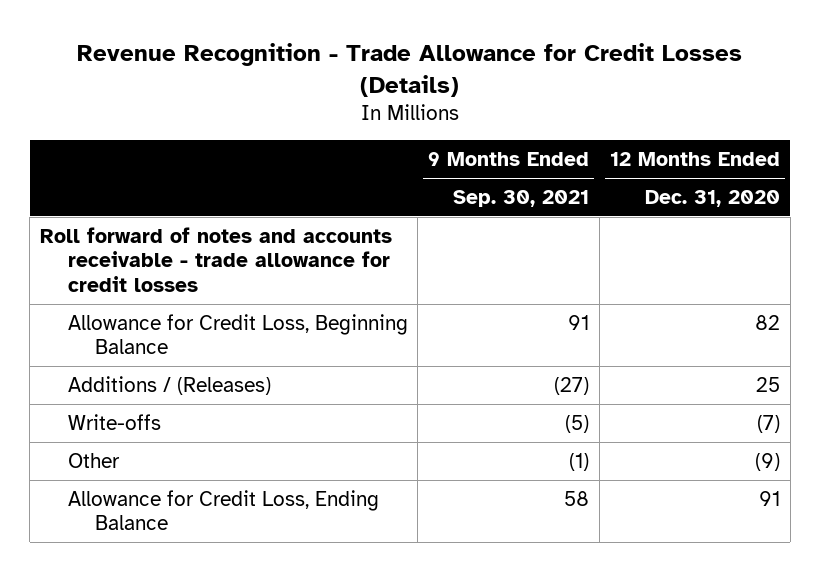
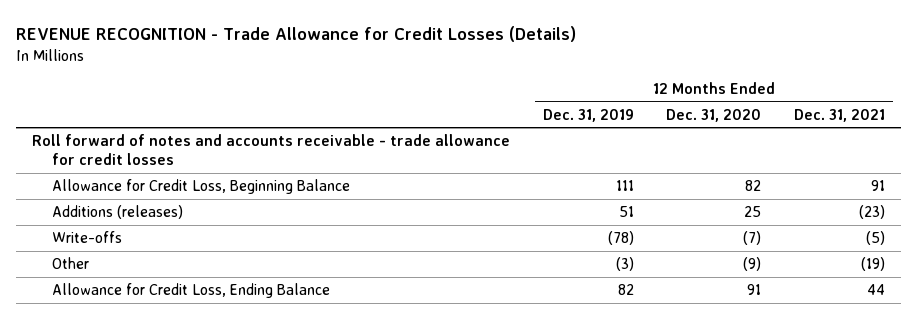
- Revenue Recognition - Trade Allowance for Credit Losses (Details)
+ REVENUE RECOGNITION - Trade Allowance for Credit Losses (Details)
- | 9 Months Ended Sep. 30, 2021 | 12 Months Ended Dec. 31, 2020
+ | 12 Months Ended Dec. 31, 2019 | 12 Months Ended Dec. 31, 2020 | 12 Months Ended Dec. 31, 2021
- Additions / (Releases) | (27) | 25
+ Additions (releases) | 51 | 25 | (23)

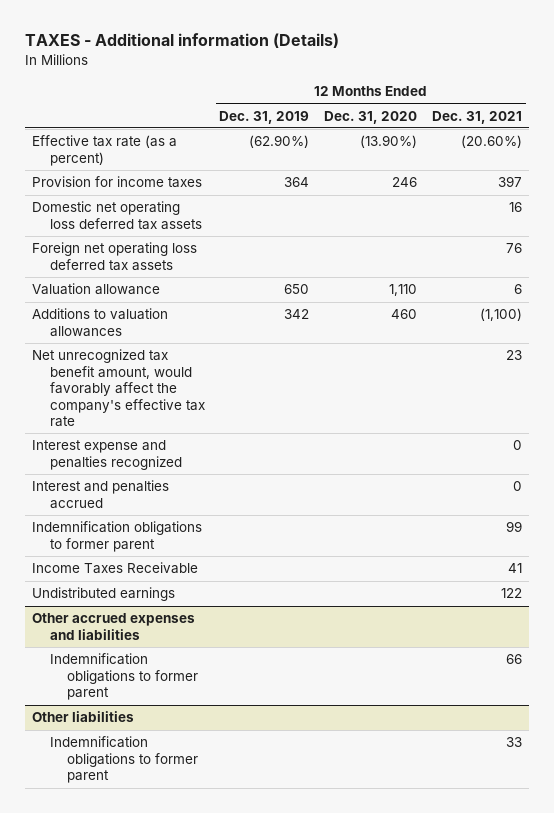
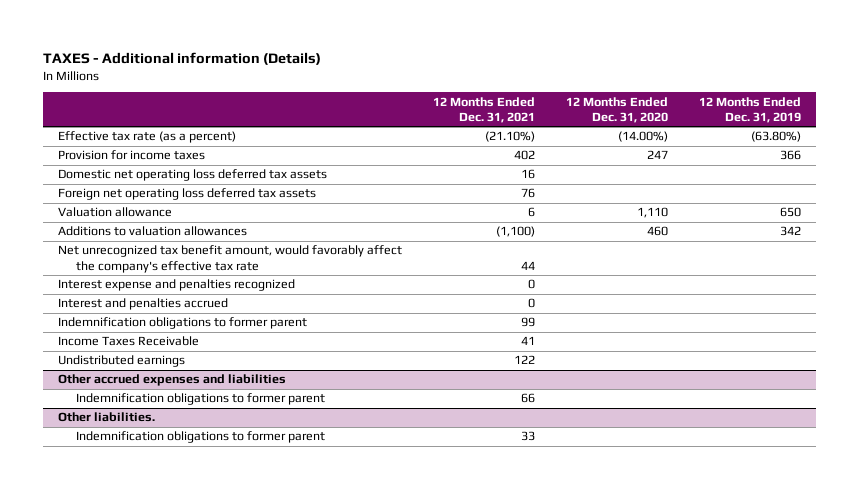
- | 12 Months Ended Dec. 31, 2019 | 12 Months Ended Dec. 31, 2020 | 12 Months Ended Dec. 31, 2021
+ | 12 Months Ended Dec. 31, 2021 | 12 Months Ended Dec. 31, 2020 | 12 Months Ended Dec. 31, 2019
- Effective tax rate (as a percent) | (62.90%) | (13.90%) | (20.60%)
- Provision for income taxes | 364 | 246 | 397
+ Effective tax rate (as a percent) | (21.10%) | (14.00%) | (63.80%)
+ Provision for income taxes | 402 | 247 | 366
- Net unrecognized tax benefit amount, would favorably affect the company's effective tax rate | | | 23
+ Net unrecognized tax benefit amount, would favorably affect the company's effective tax rate | 44 | |
- Other liabilities
+ Other liabilities.

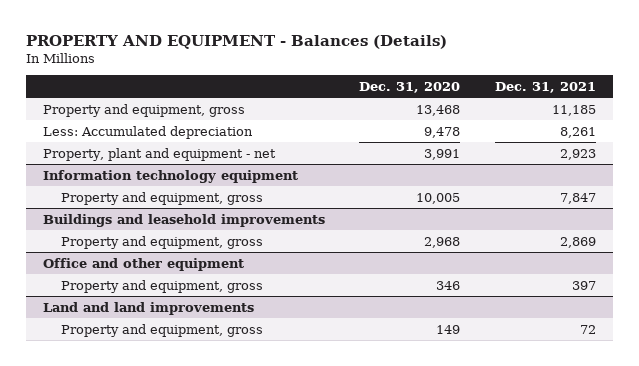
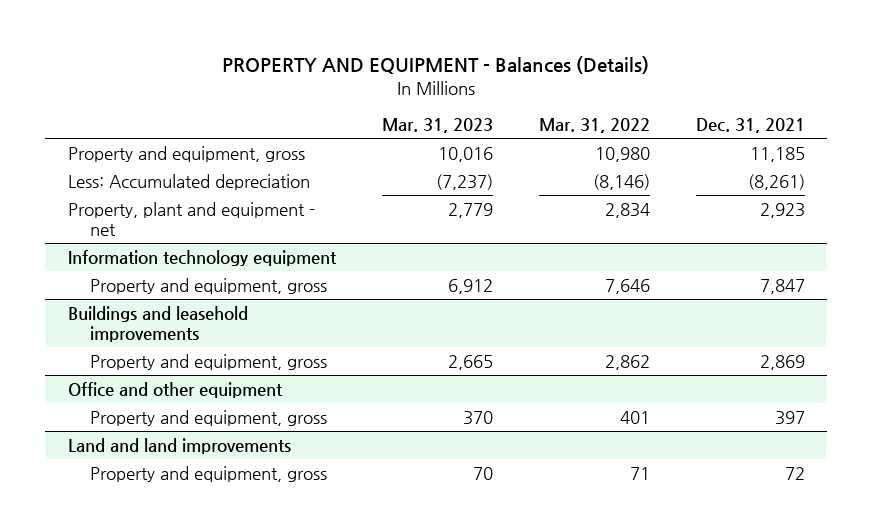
- | Dec. 31, 2020 | Dec. 31, 2021
+ | Mar. 31, 2023 | Mar. 31, 2022 | Dec. 31, 2021
- Less: Accumulated depreciation | 9,478 | 8,261
+ Less: Accumulated depreciation | (7,237) | (8,146) | (8,261)

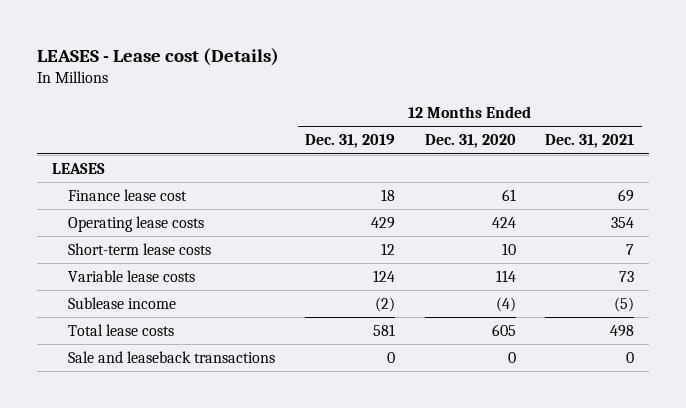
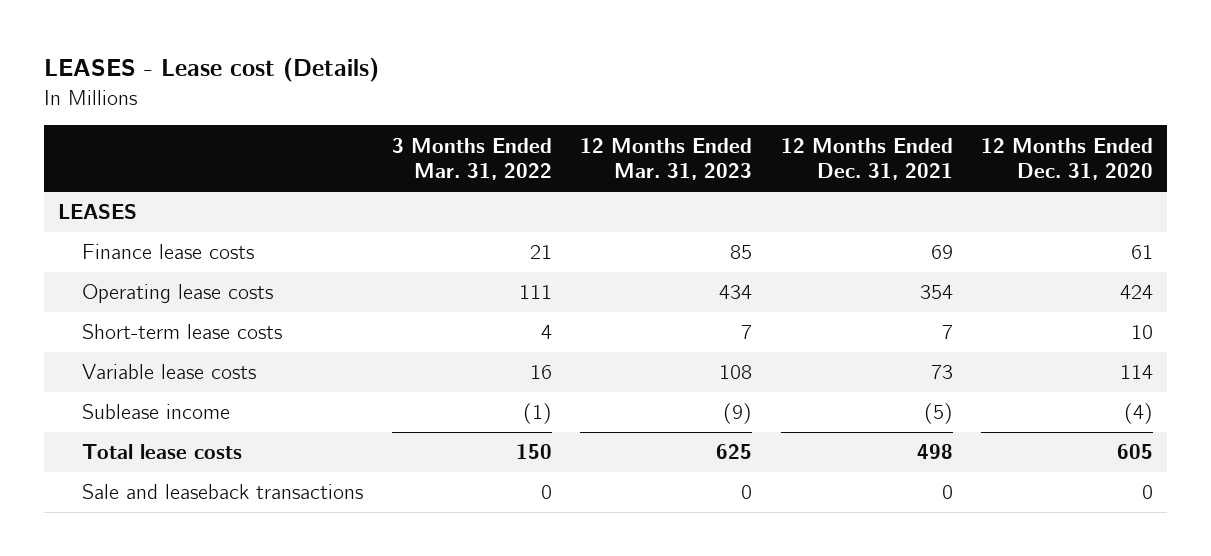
- | 12 Months Ended Dec. 31, 2019 | 12 Months Ended Dec. 31, 2020 | 12 Months Ended Dec. 31, 2021
+ | 3 Months Ended Mar. 31, 2022 | 12 Months Ended Mar. 31, 2023 | 12 Months Ended Dec. 31, 2021 | 12 Months Ended Dec. 31, 2020
- Finance lease cost | 18 | 61 | 69
+ Finance lease costs | 21 | 85 | 69 | 61

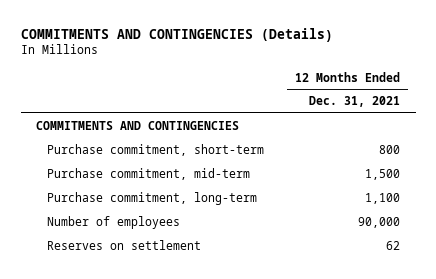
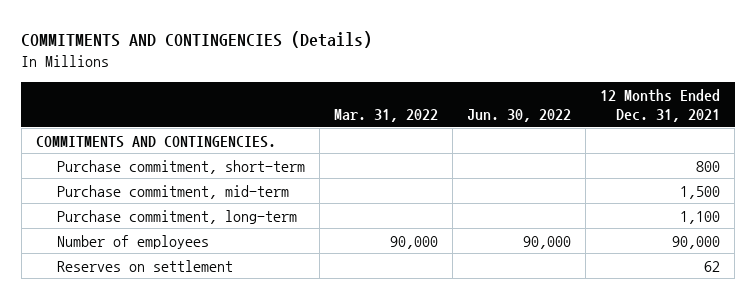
- | 12 Months Ended Dec. 31, 2021
+ | Mar. 31, 2022 | Jun. 30, 2022 | 12 Months Ended Dec. 31, 2021
- COMMITMENTS AND CONTINGENCIES
+ COMMITMENTS AND CONTINGENCIES.

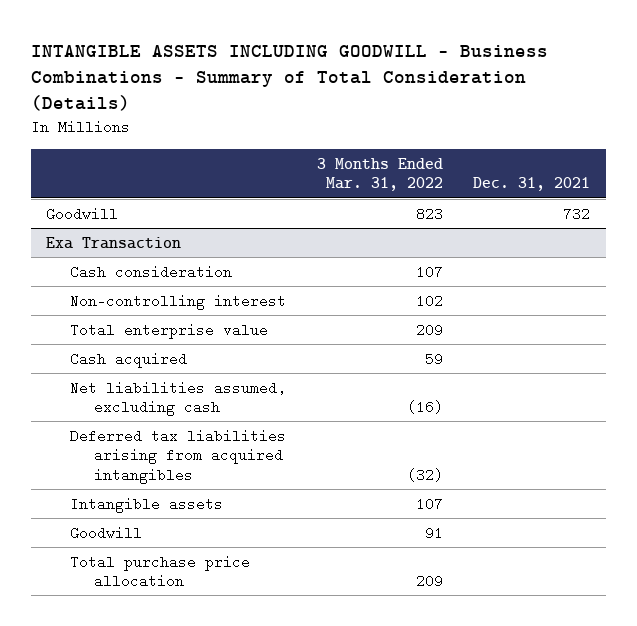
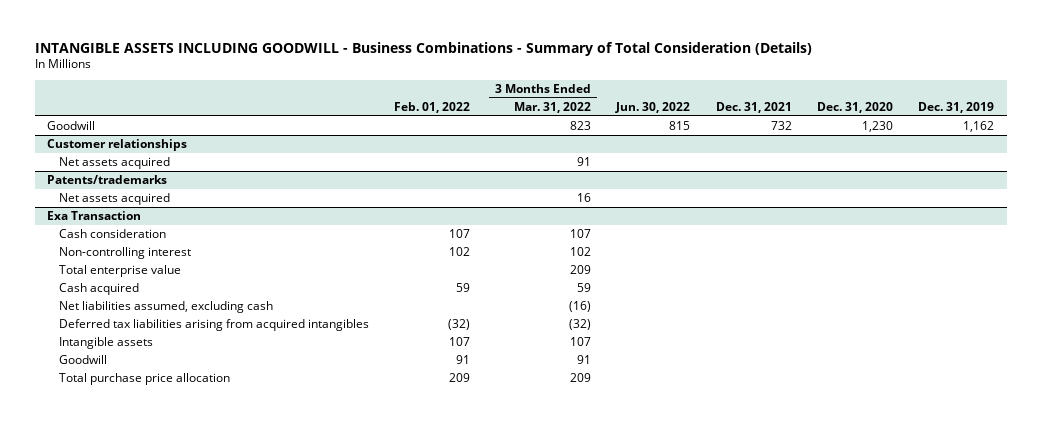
- | 3 Months Ended Mar. 31, 2022 | Dec. 31, 2021
+ | Feb. 01, 2022 | 3 Months Ended Mar. 31, 2022 | Jun. 30, 2022 | Dec. 31, 2021 | Dec. 31, 2020 | Dec. 31, 2019
+ Customer relationships
+ Net assets acquired | | 91 | | | |
+ Patents/trademarks
+ Net assets acquired | | 16 | | | |

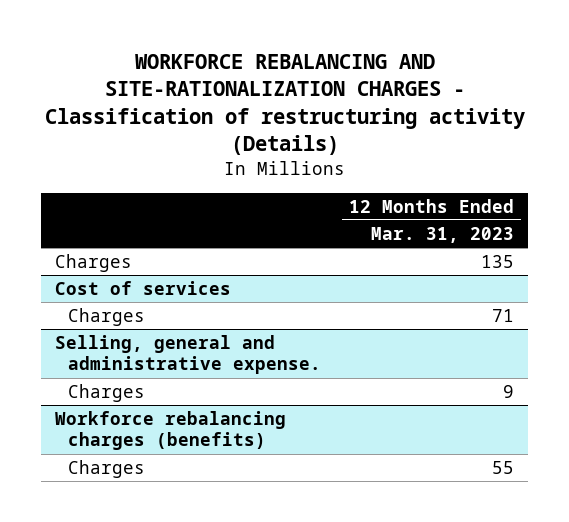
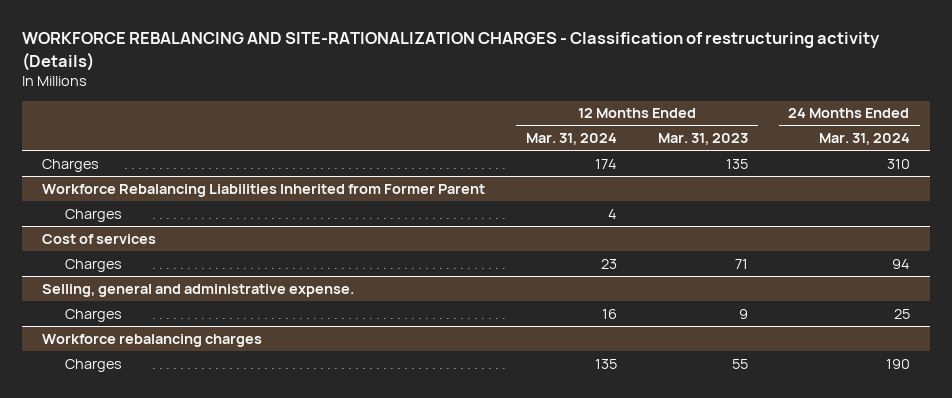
- | 12 Months Ended Mar. 31, 2023
+ | 12 Months Ended Mar. 31, 2024 | 12 Months Ended Mar. 31, 2023 | 24 Months Ended Mar. 31, 2024
+ Workforce Rebalancing Liabilities Inherited from Former Parent
+ Charges | 4 | |
- Workforce rebalancing charges (benefits)
+ Workforce rebalancing charges

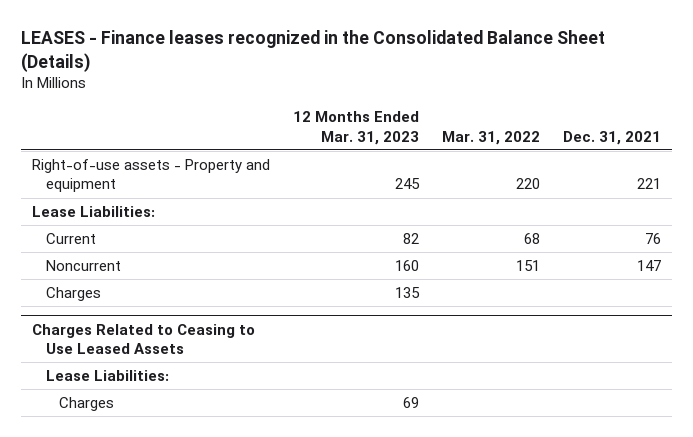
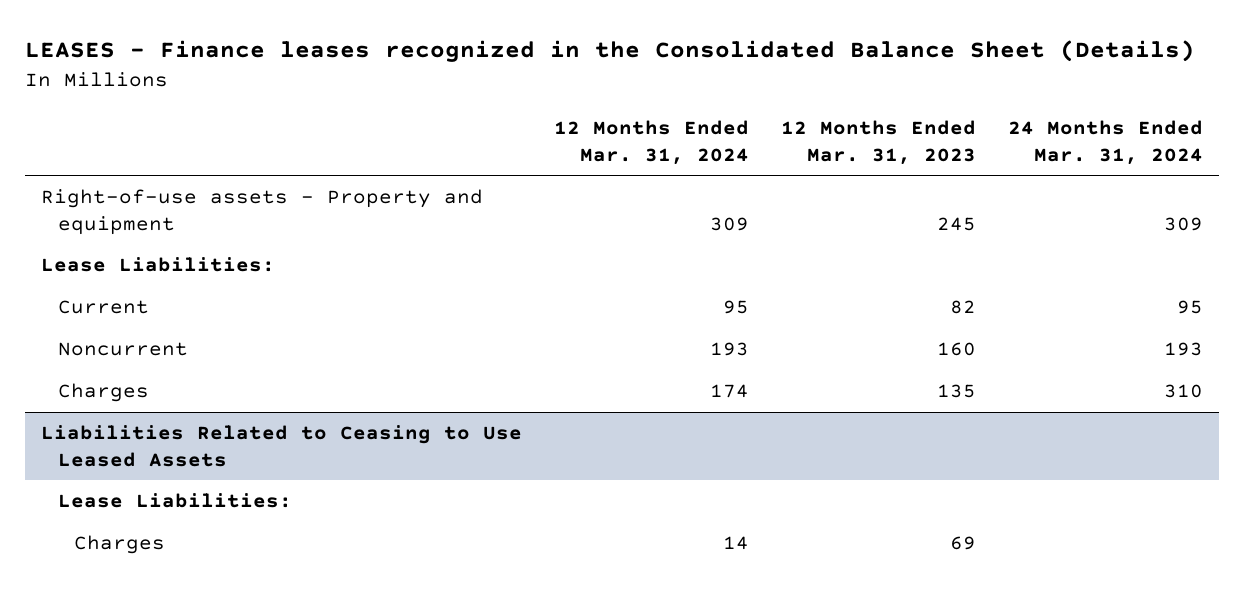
- | 12 Months Ended Mar. 31, 2023 | Mar. 31, 2022 | Dec. 31, 2021
+ | 12 Months Ended Mar. 31, 2024 | 12 Months Ended Mar. 31, 2023 | 24 Months Ended Mar. 31, 2024
- Charges Related to Ceasing to Use Leased Assets
+ Liabilities Related to Ceasing to Use Leased Assets

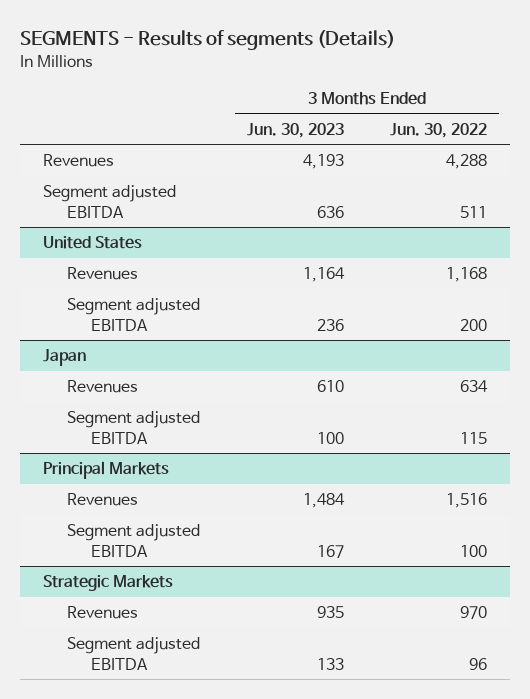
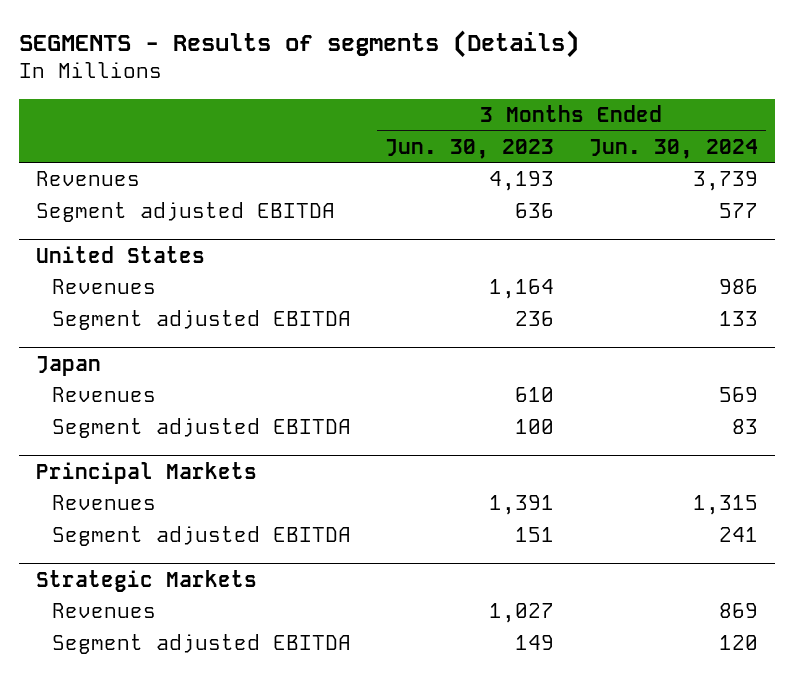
- | 3 Months Ended Jun. 30, 2023 | 3 Months Ended Jun. 30, 2022
+ | 3 Months Ended Jun. 30, 2023 | 3 Months Ended Jun. 30, 2024
@ Principal Markets
- Revenues | 1,484 | 1,516
- Segment adjusted EBITDA | 167 | 100
+ Revenues | 1,391 | 1,315
+ Segment adjusted EBITDA | 151 | 241
@ Strategic Markets
- Revenues | 935 | 970
- Segment adjusted EBITDA | 133 | 96
+ Revenues | 1,027 | 869
+ Segment adjusted EBITDA | 149 | 120

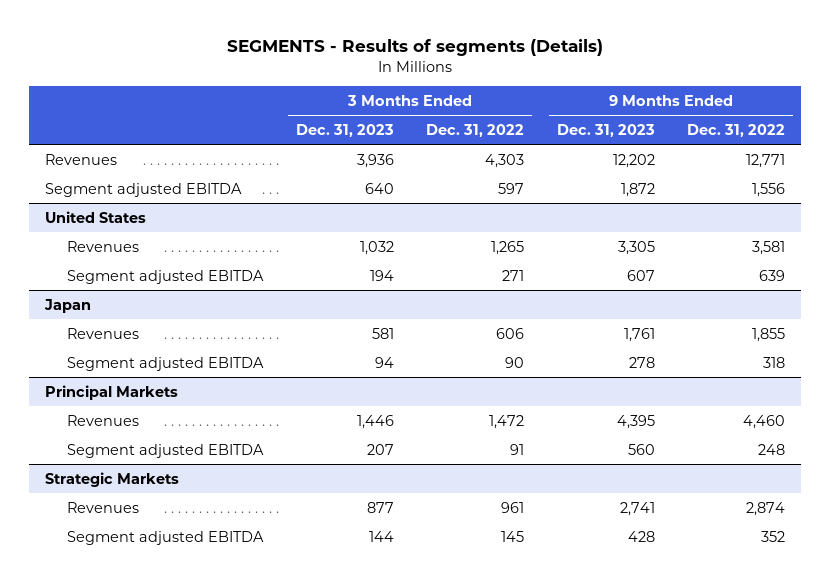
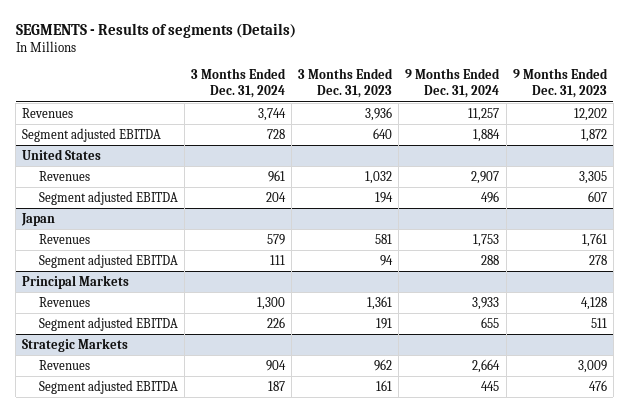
- | 3 Months Ended Dec. 31, 2023 | 3 Months Ended Dec. 31, 2022 | 9 Months Ended Dec. 31, 2023 | 9 Months Ended Dec. 31, 2022
+ | 3 Months Ended Dec. 31, 2024 | 3 Months Ended Dec. 31, 2023 | 9 Months Ended Dec. 31, 2024 | 9 Months Ended Dec. 31, 2023
@ Principal Markets
- Revenues | 1,446 | 1,472 | 4,395 | 4,460
- Segment adjusted EBITDA | 207 | 91 | 560 | 248
+ Revenues | 1,300 | 1,361 | 3,933 | 4,128
+ Segment adjusted EBITDA | 226 | 191 | 655 | 511
@ Strategic Markets
- Revenues | 877 | 961 | 2,741 | 2,874
- Segment adjusted EBITDA | 144 | 145 | 428 | 352
+ Revenues | 904 | 962 | 2,664 | 3,009
+ Segment adjusted EBITDA | 187 | 161 | 445 | 476

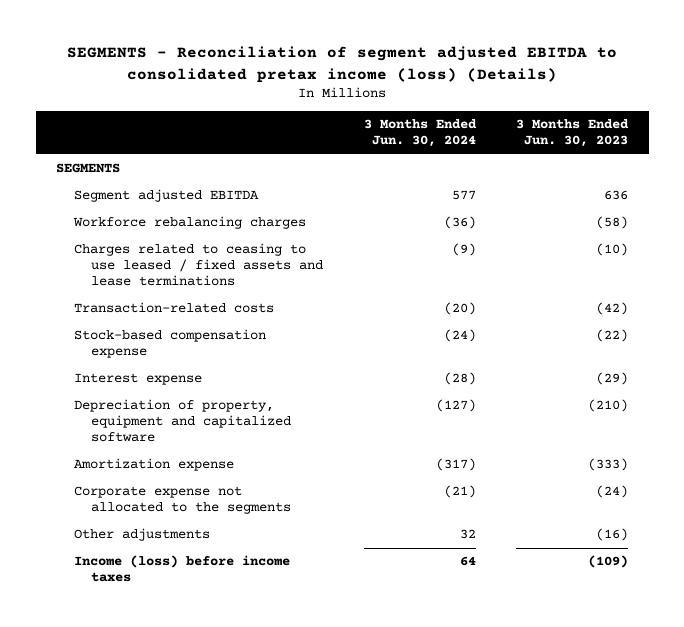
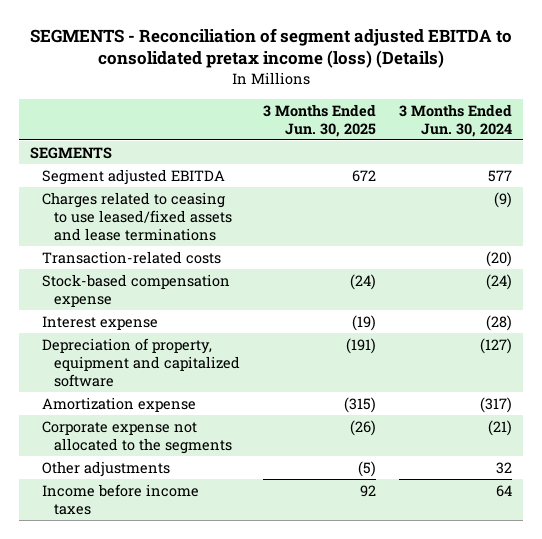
- | 3 Months Ended Jun. 30, 2024 | 3 Months Ended Jun. 30, 2023
+ | 3 Months Ended Jun. 30, 2025 | 3 Months Ended Jun. 30, 2024
- Workforce rebalancing charges | (36) | (58)
- Charges related to ceasing to use leased / fixed assets and lease terminations | (9) | (10)
+ Charges related to ceasing to use leased/fixed assets and lease terminations | | (9)
- Income (loss) before income taxes | 64 | (109)
+ Income before income taxes | 92 | 64

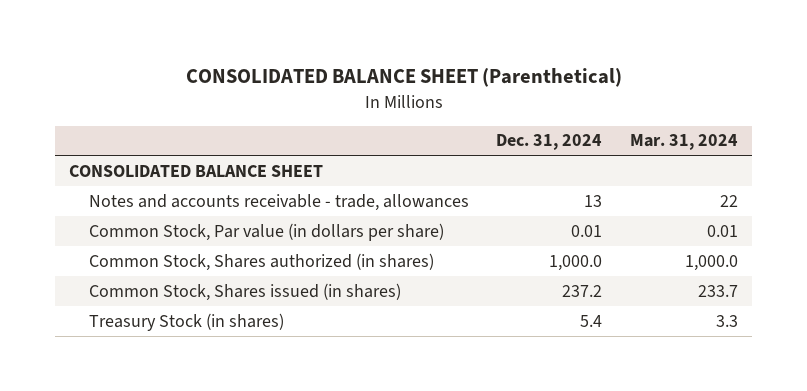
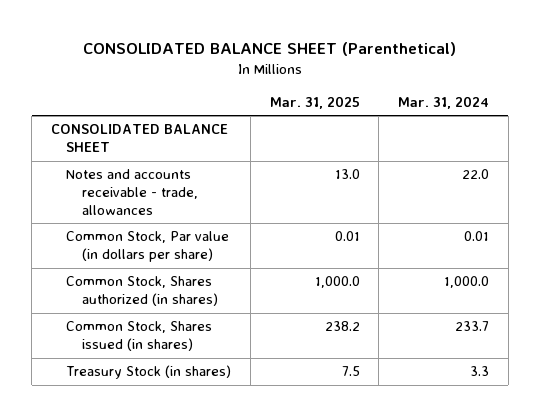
- | Dec. 31, 2024 | Mar. 31, 2024
+ | Mar. 31, 2025 | Mar. 31, 2024
- Notes and accounts receivable - trade, allowances | 13 | 22
+ Notes and accounts receivable - trade, allowances | 13.0 | 22.0

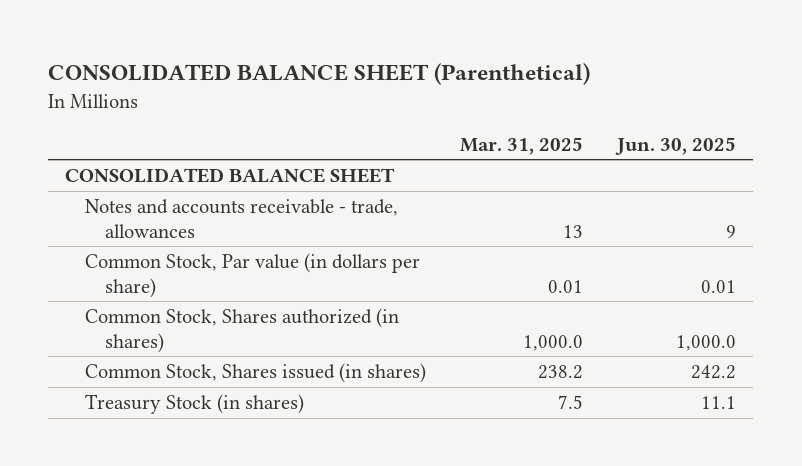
- | Mar. 31, 2025 | Mar. 31, 2024
+ | Mar. 31, 2025 | Jun. 30, 2025
- Notes and accounts receivable - trade, allowances | 13.0 | 22.0
+ Notes and accounts receivable - trade, allowances | 13 | 9

